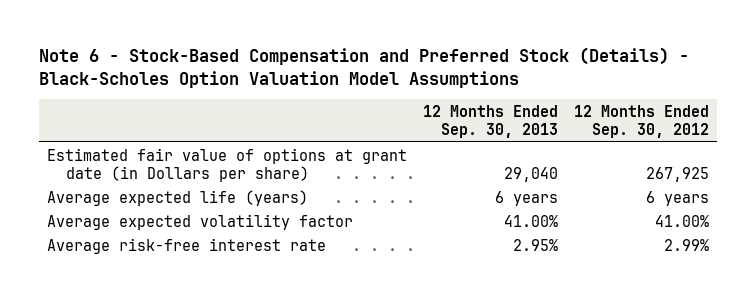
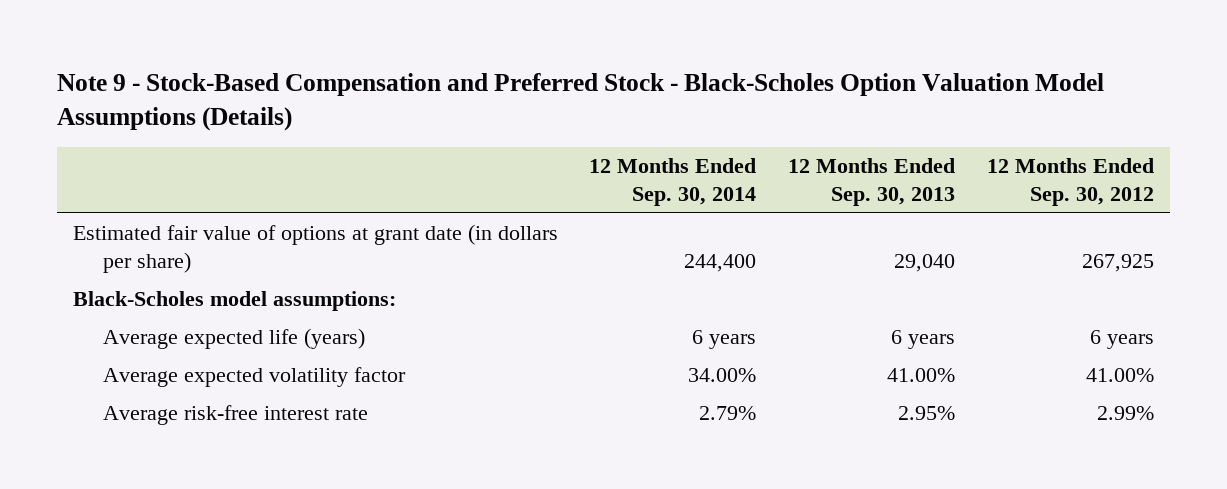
- Note 6 - Stock-Based Compensation and Preferred Stock (Details) - Black-Scholes Option Valuation Model Assumptions
+ Note 9 - Stock-Based Compensation and Preferred Stock - Black-Scholes Option Valuation Model Assumptions (Details)
- | 12 Months Ended Sep. 30, 2013 | 12 Months Ended Sep. 30, 2012
+ | 12 Months Ended Sep. 30, 2014 | 12 Months Ended Sep. 30, 2013 | 12 Months Ended Sep. 30, 2012
- Estimated fair value of options at grant date (in Dollars per share) | 29,040 | 267,925
+ Estimated fair value of options at grant date (in dollars per share) | 244,400 | 29,040 | 267,925
+ Black-Scholes model assumptions:

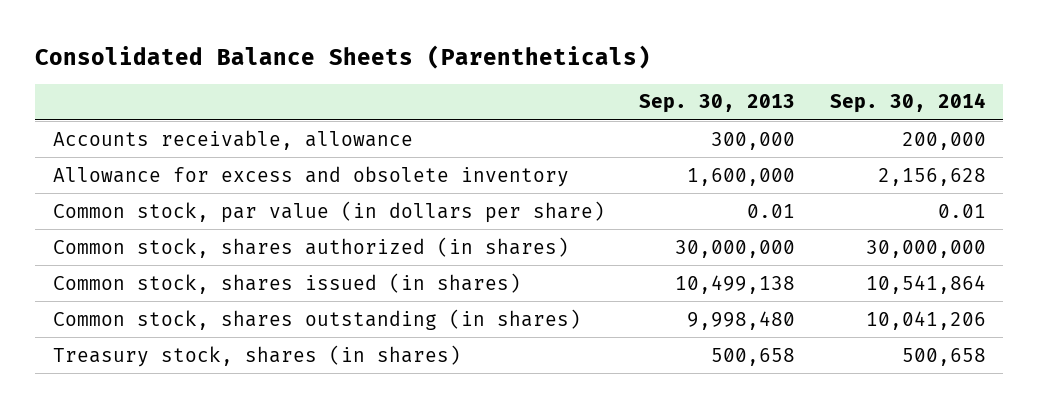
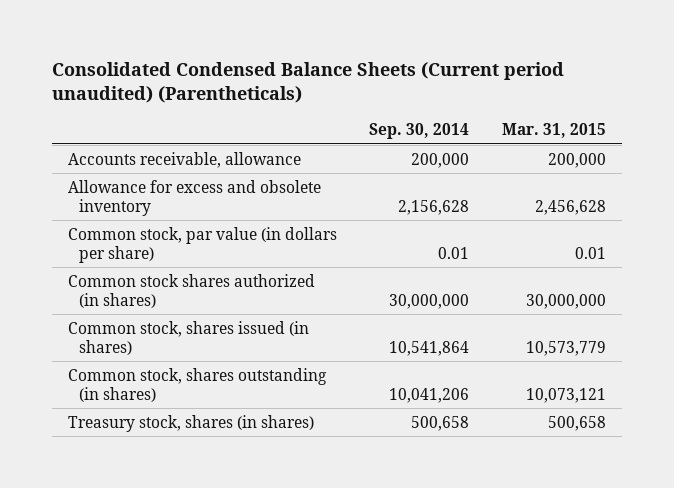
- Consolidated Balance Sheets (Parentheticals)
+ Consolidated Condensed Balance Sheets (Current period unaudited) (Parentheticals)
- | Sep. 30, 2013 | Sep. 30, 2014
+ | Sep. 30, 2014 | Mar. 31, 2015
- Common stock, shares authorized (in shares) | 30,000,000 | 30,000,000
+ Common stock shares authorized (in shares) | 30,000,000 | 30,000,000

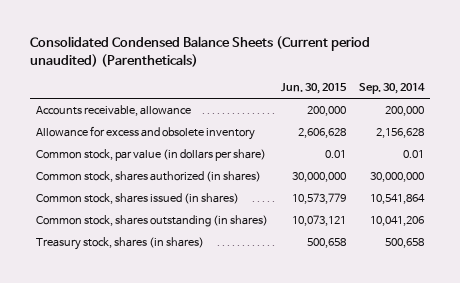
- | Sep. 30, 2014 | Mar. 31, 2015
+ | Jun. 30, 2015 | Sep. 30, 2014
- Common stock shares authorized (in shares) | 30,000,000 | 30,000,000
+ Common stock, shares authorized (in shares) | 30,000,000 | 30,000,000

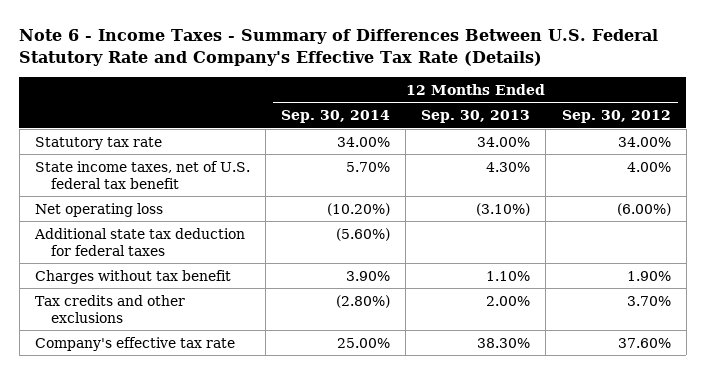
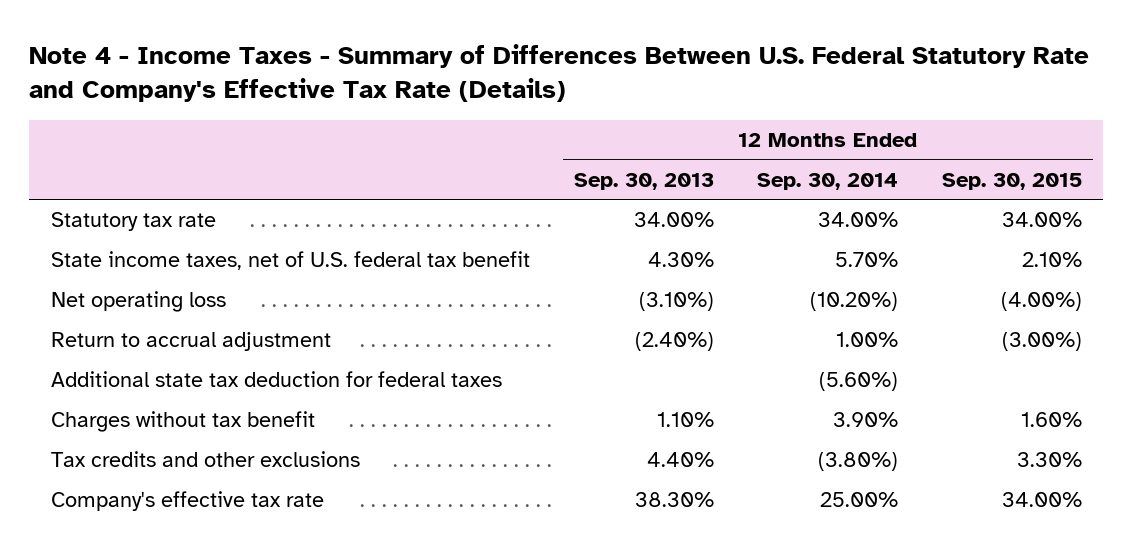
- Note 6 - Income Taxes - Summary of Differences Between U.S. Federal Statutory Rate and Company's Effective Tax Rate (Details)
+ Note 4 - Income Taxes - Summary of Differences Between U.S. Federal Statutory Rate and Company's Effective Tax Rate (Details)
- | 12 Months Ended Sep. 30, 2014 | 12 Months Ended Sep. 30, 2013 | 12 Months Ended Sep. 30, 2012
+ | 12 Months Ended Sep. 30, 2013 | 12 Months Ended Sep. 30, 2014 | 12 Months Ended Sep. 30, 2015
+ Return to accrual adjustment | (2.40%) | 1.00% | (3.00%)
- Tax credits and other exclusions | (2.80%) | 2.00% | 3.70%
+ Tax credits and other exclusions | 4.40% | (3.80%) | 3.30%

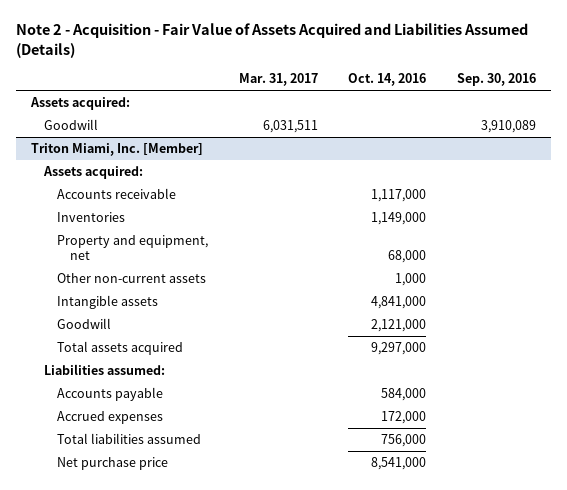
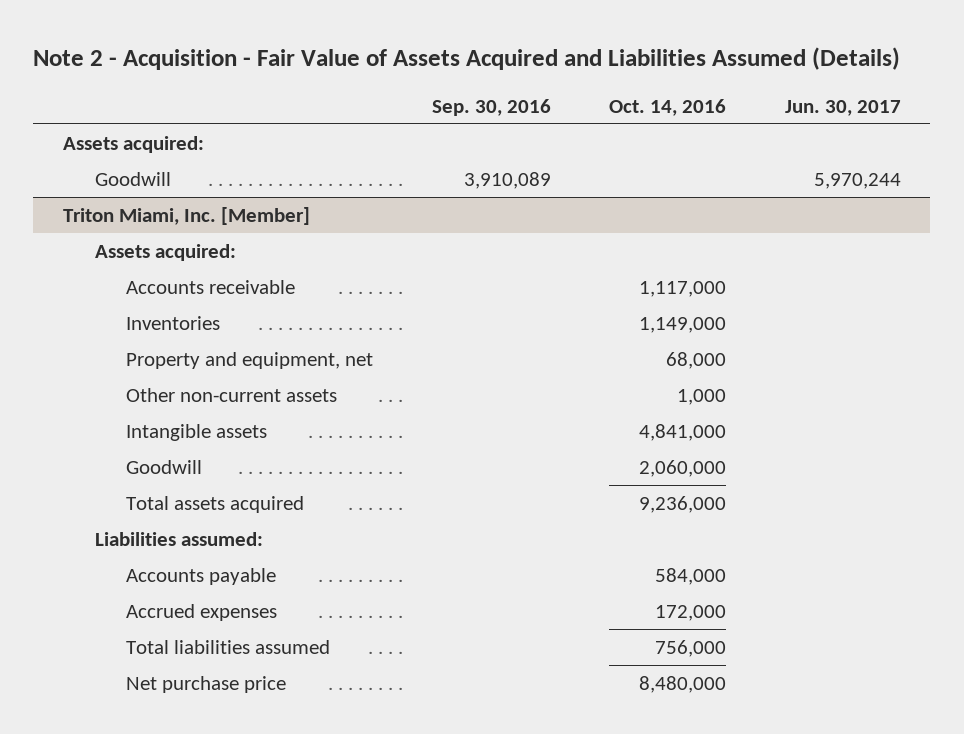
- | Mar. 31, 2017 | Oct. 14, 2016 | Sep. 30, 2016
+ | Sep. 30, 2016 | Oct. 14, 2016 | Jun. 30, 2017
@ Triton Miami, Inc. [Member]
- Goodwill | | 2,121,000 |
- Total assets acquired | | 9,297,000 |
+ Goodwill | | 2,060,000 |
+ Total assets acquired | | 9,236,000 |
- Net purchase price | | 8,541,000 |
+ Net purchase price | | 8,480,000 |

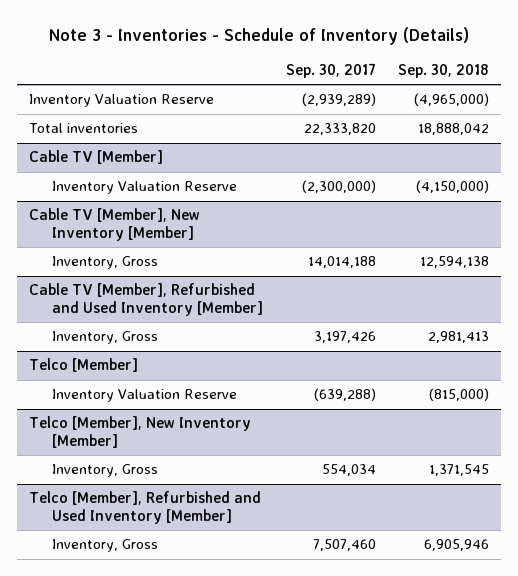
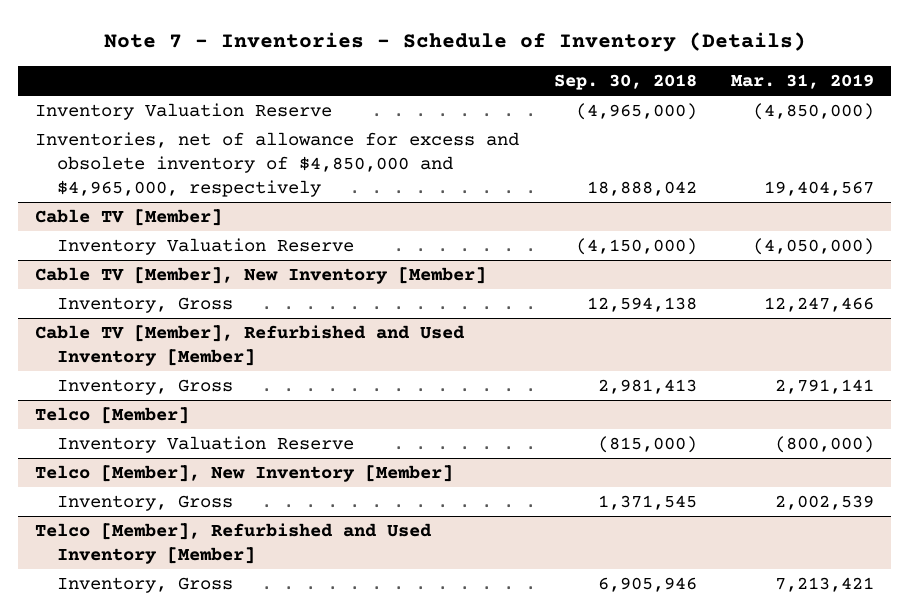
- Note 3 - Inventories - Schedule of Inventory (Details)
+ Note 7 - Inventories - Schedule of Inventory (Details)
- | Sep. 30, 2017 | Sep. 30, 2018
+ | Sep. 30, 2018 | Mar. 31, 2019
- Total inventories | 22,333,820 | 18,888,042
+ Inventories, net of allowance for excess and obsolete inventory of $4,850,000 and $4,965,000, respectively | 18,888,042 | 19,404,567

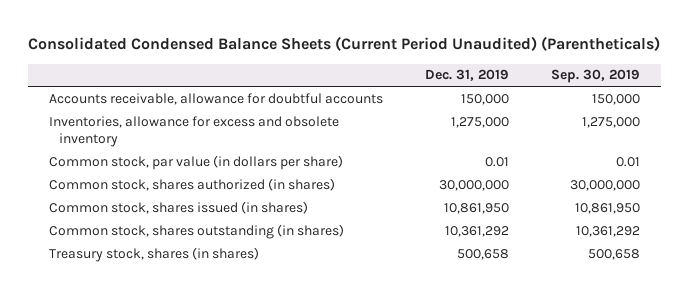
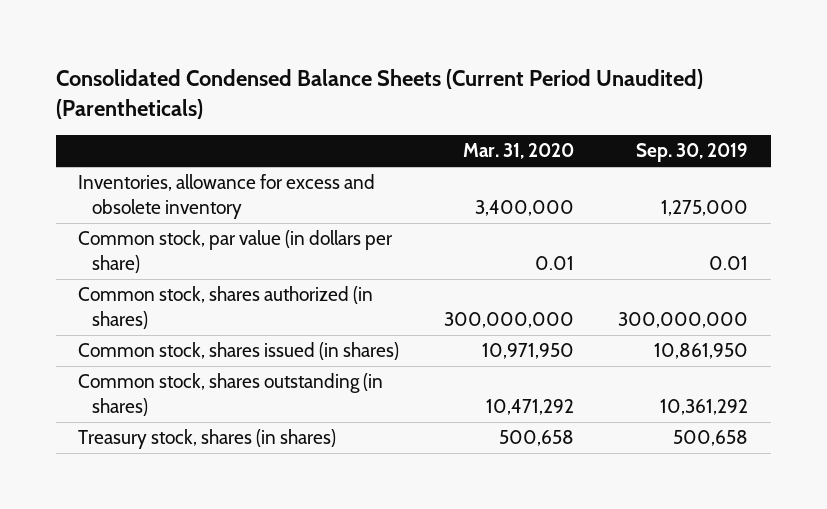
- | Dec. 31, 2019 | Sep. 30, 2019
+ | Mar. 31, 2020 | Sep. 30, 2019
- Accounts receivable, allowance for doubtful accounts | 150,000 | 150,000
- Common stock, shares authorized (in shares) | 30,000,000 | 30,000,000
+ Common stock, shares authorized (in shares) | 300,000,000 | 300,000,000

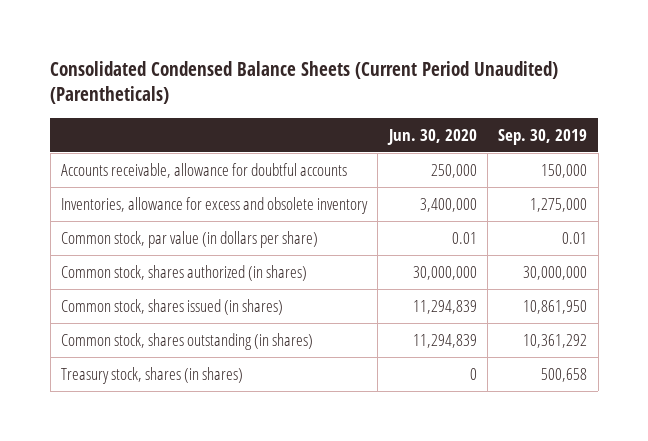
- | Mar. 31, 2020 | Sep. 30, 2019
+ | Jun. 30, 2020 | Sep. 30, 2019
+ Accounts receivable, allowance for doubtful accounts | 250,000 | 150,000
- Common stock, shares authorized (in shares) | 300,000,000 | 300,000,000
+ Common stock, shares authorized (in shares) | 30,000,000 | 30,000,000

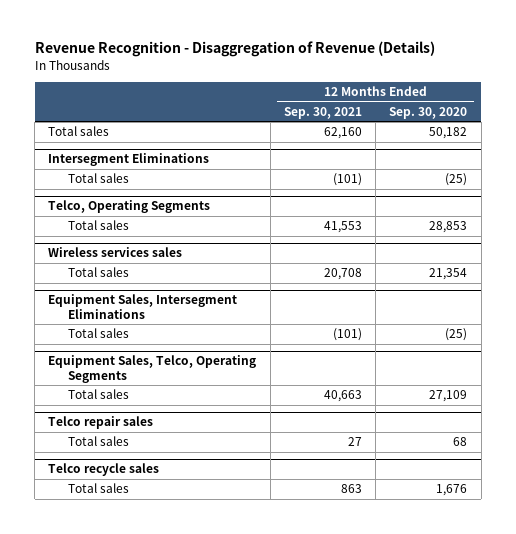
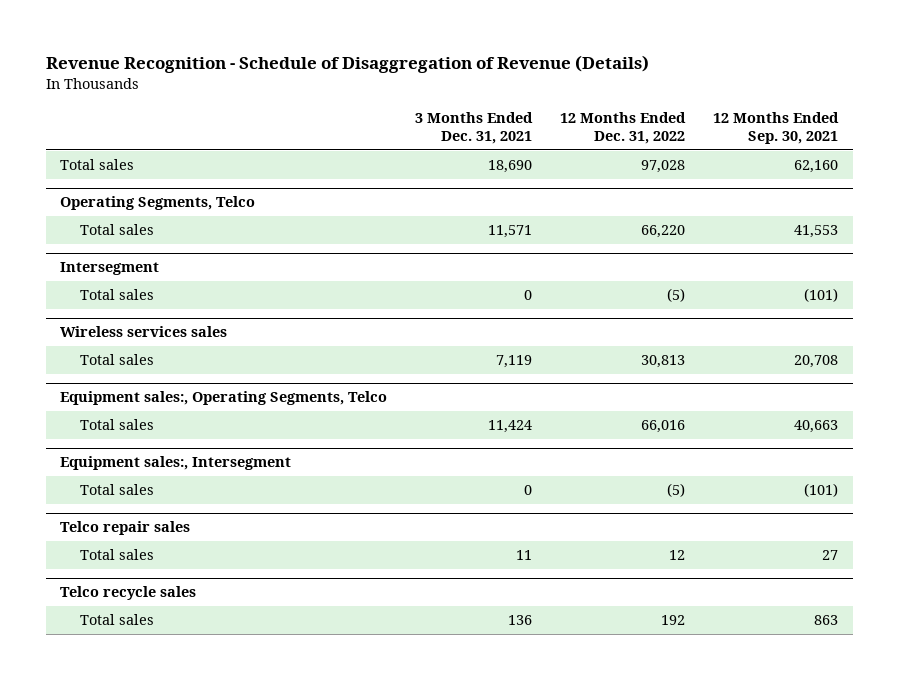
- Revenue Recognition - Disaggregation of Revenue (Details)
+ Revenue Recognition - Schedule of Disaggregation of Revenue (Details)
- | 12 Months Ended Sep. 30, 2021 | 12 Months Ended Sep. 30, 2020
+ | 3 Months Ended Dec. 31, 2021 | 12 Months Ended Dec. 31, 2022 | 12 Months Ended Sep. 30, 2021
- Intersegment Eliminations
- Total sales | (101) | (25)
- Telco, Operating Segments
+ Operating Segments, Telco
+ Intersegment
+ Total sales | 0 | (5) | (101)
- Equipment Sales, Intersegment Eliminations
- Total sales | (101) | (25)
- Equipment Sales, Telco, Operating Segments
+ Equipment sales:, Operating Segments, Telco
+ Equipment sales:, Intersegment
+ Total sales | 0 | (5) | (101)

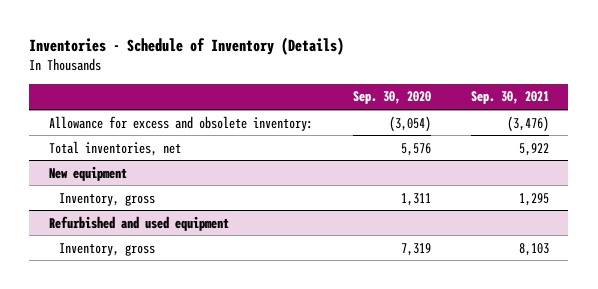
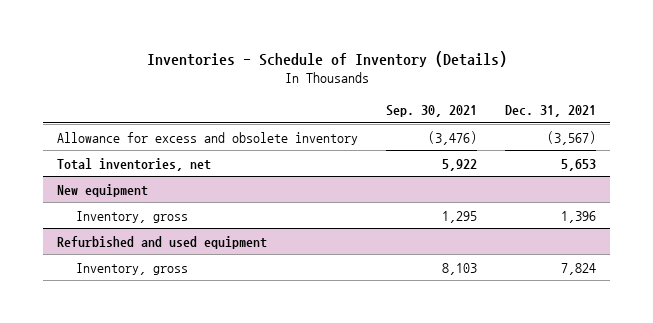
- | Sep. 30, 2020 | Sep. 30, 2021
+ | Sep. 30, 2021 | Dec. 31, 2021
- Allowance for excess and obsolete inventory: | (3,054) | (3,476)
+ Allowance for excess and obsolete inventory | (3,476) | (3,567)

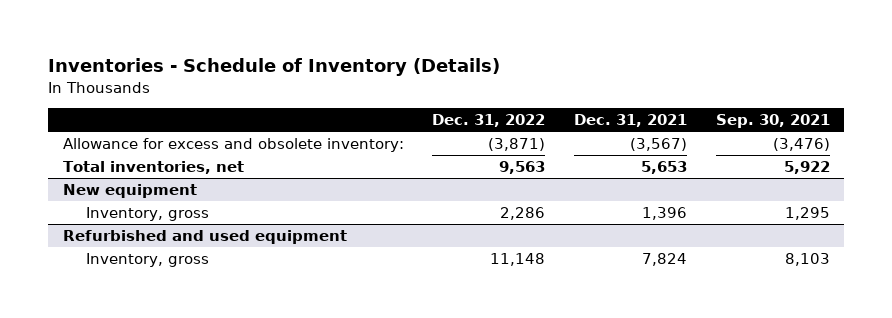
- | Sep. 30, 2021 | Dec. 31, 2021
+ | Dec. 31, 2022 | Dec. 31, 2021 | Sep. 30, 2021
- Allowance for excess and obsolete inventory | (3,476) | (3,567)
+ Allowance for excess and obsolete inventory: | (3,871) | (3,567) | (3,476)

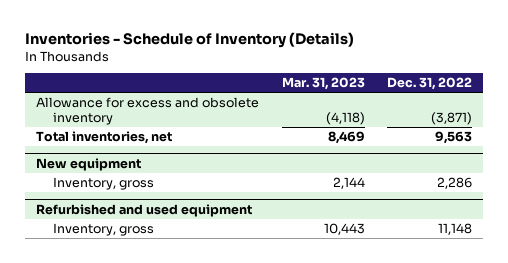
- | Dec. 31, 2022 | Dec. 31, 2021 | Sep. 30, 2021
+ | Mar. 31, 2023 | Dec. 31, 2022
- Allowance for excess and obsolete inventory: | (3,871) | (3,567) | (3,476)
+ Allowance for excess and obsolete inventory | (4,118) | (3,871)

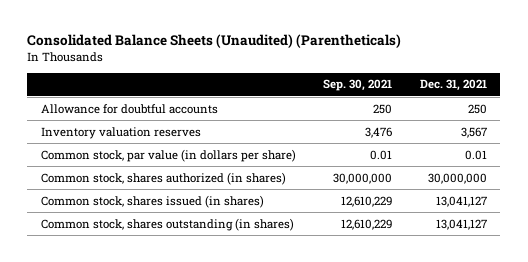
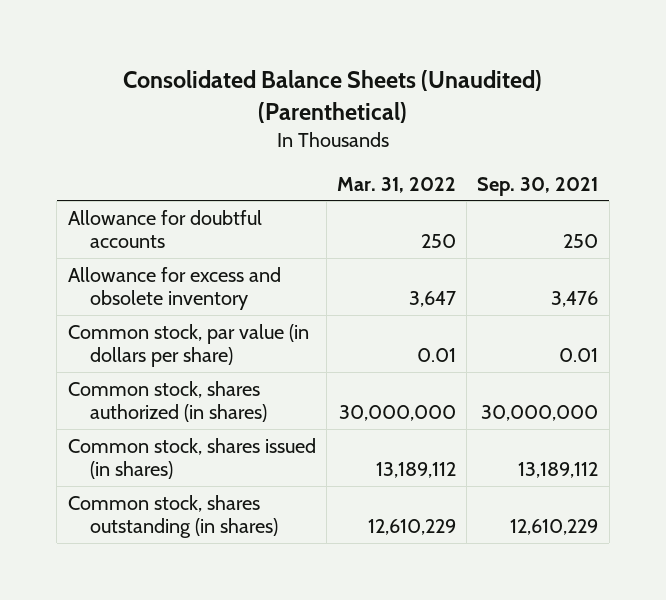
- Consolidated Balance Sheets (Unaudited) (Parentheticals)
+ Consolidated Balance Sheets (Unaudited) (Parenthetical)
- | Sep. 30, 2021 | Dec. 31, 2021
+ | Mar. 31, 2022 | Sep. 30, 2021
- Inventory valuation reserves | 3,476 | 3,567
+ Allowance for excess and obsolete inventory | 3,647 | 3,476
- Common stock, shares issued (in shares) | 12,610,229 | 13,041,127
+ Common stock, shares issued (in shares) | 13,189,112 | 13,189,112

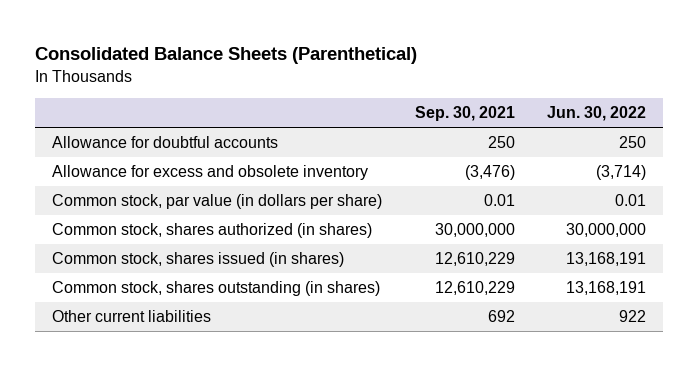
- Consolidated Balance Sheets (Unaudited) (Parenthetical)
+ Consolidated Balance Sheets (Parenthetical)
- | Mar. 31, 2022 | Sep. 30, 2021
+ | Sep. 30, 2021 | Jun. 30, 2022
- Allowance for excess and obsolete inventory | 3,647 | 3,476
+ Allowance for excess and obsolete inventory | (3,476) | (3,714)
- Common stock, shares issued (in shares) | 13,189,112 | 13,189,112
+ Common stock, shares issued (in shares) | 12,610,229 | 13,168,191
+ Other current liabilities | 692 | 922

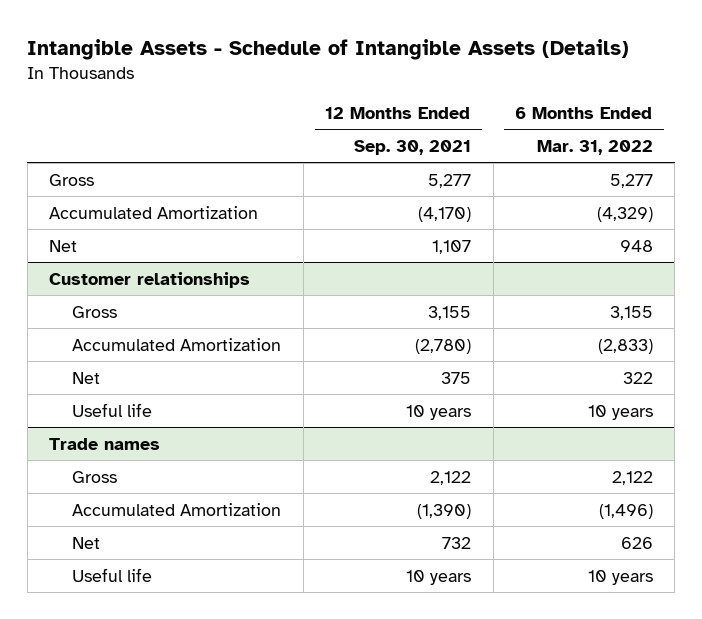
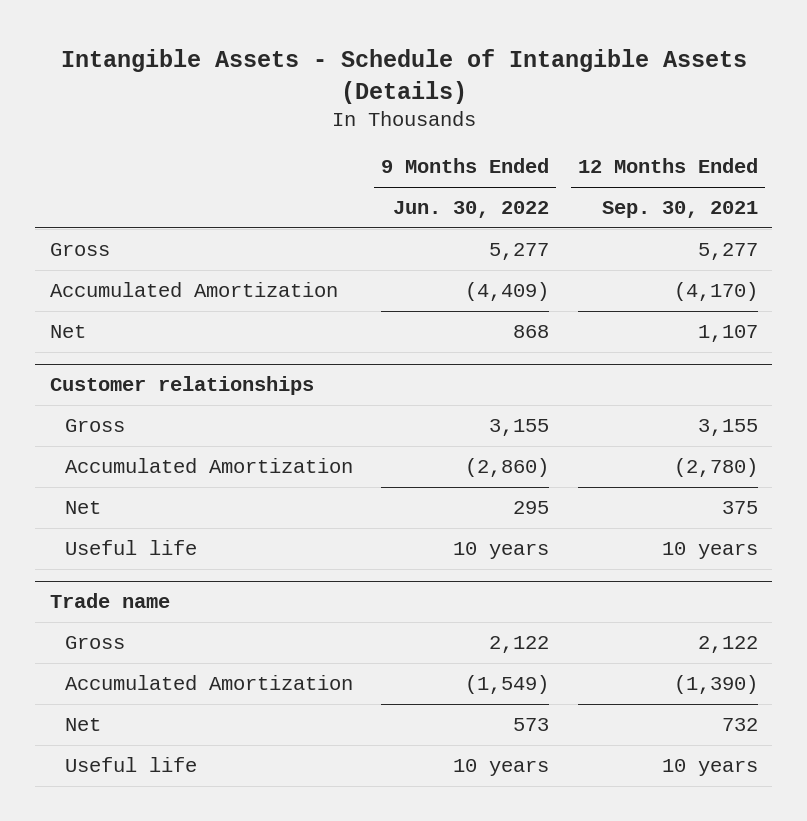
- | 12 Months Ended Sep. 30, 2021 | 6 Months Ended Mar. 31, 2022
+ | 9 Months Ended Jun. 30, 2022 | 12 Months Ended Sep. 30, 2021
- Trade names
+ Trade name

